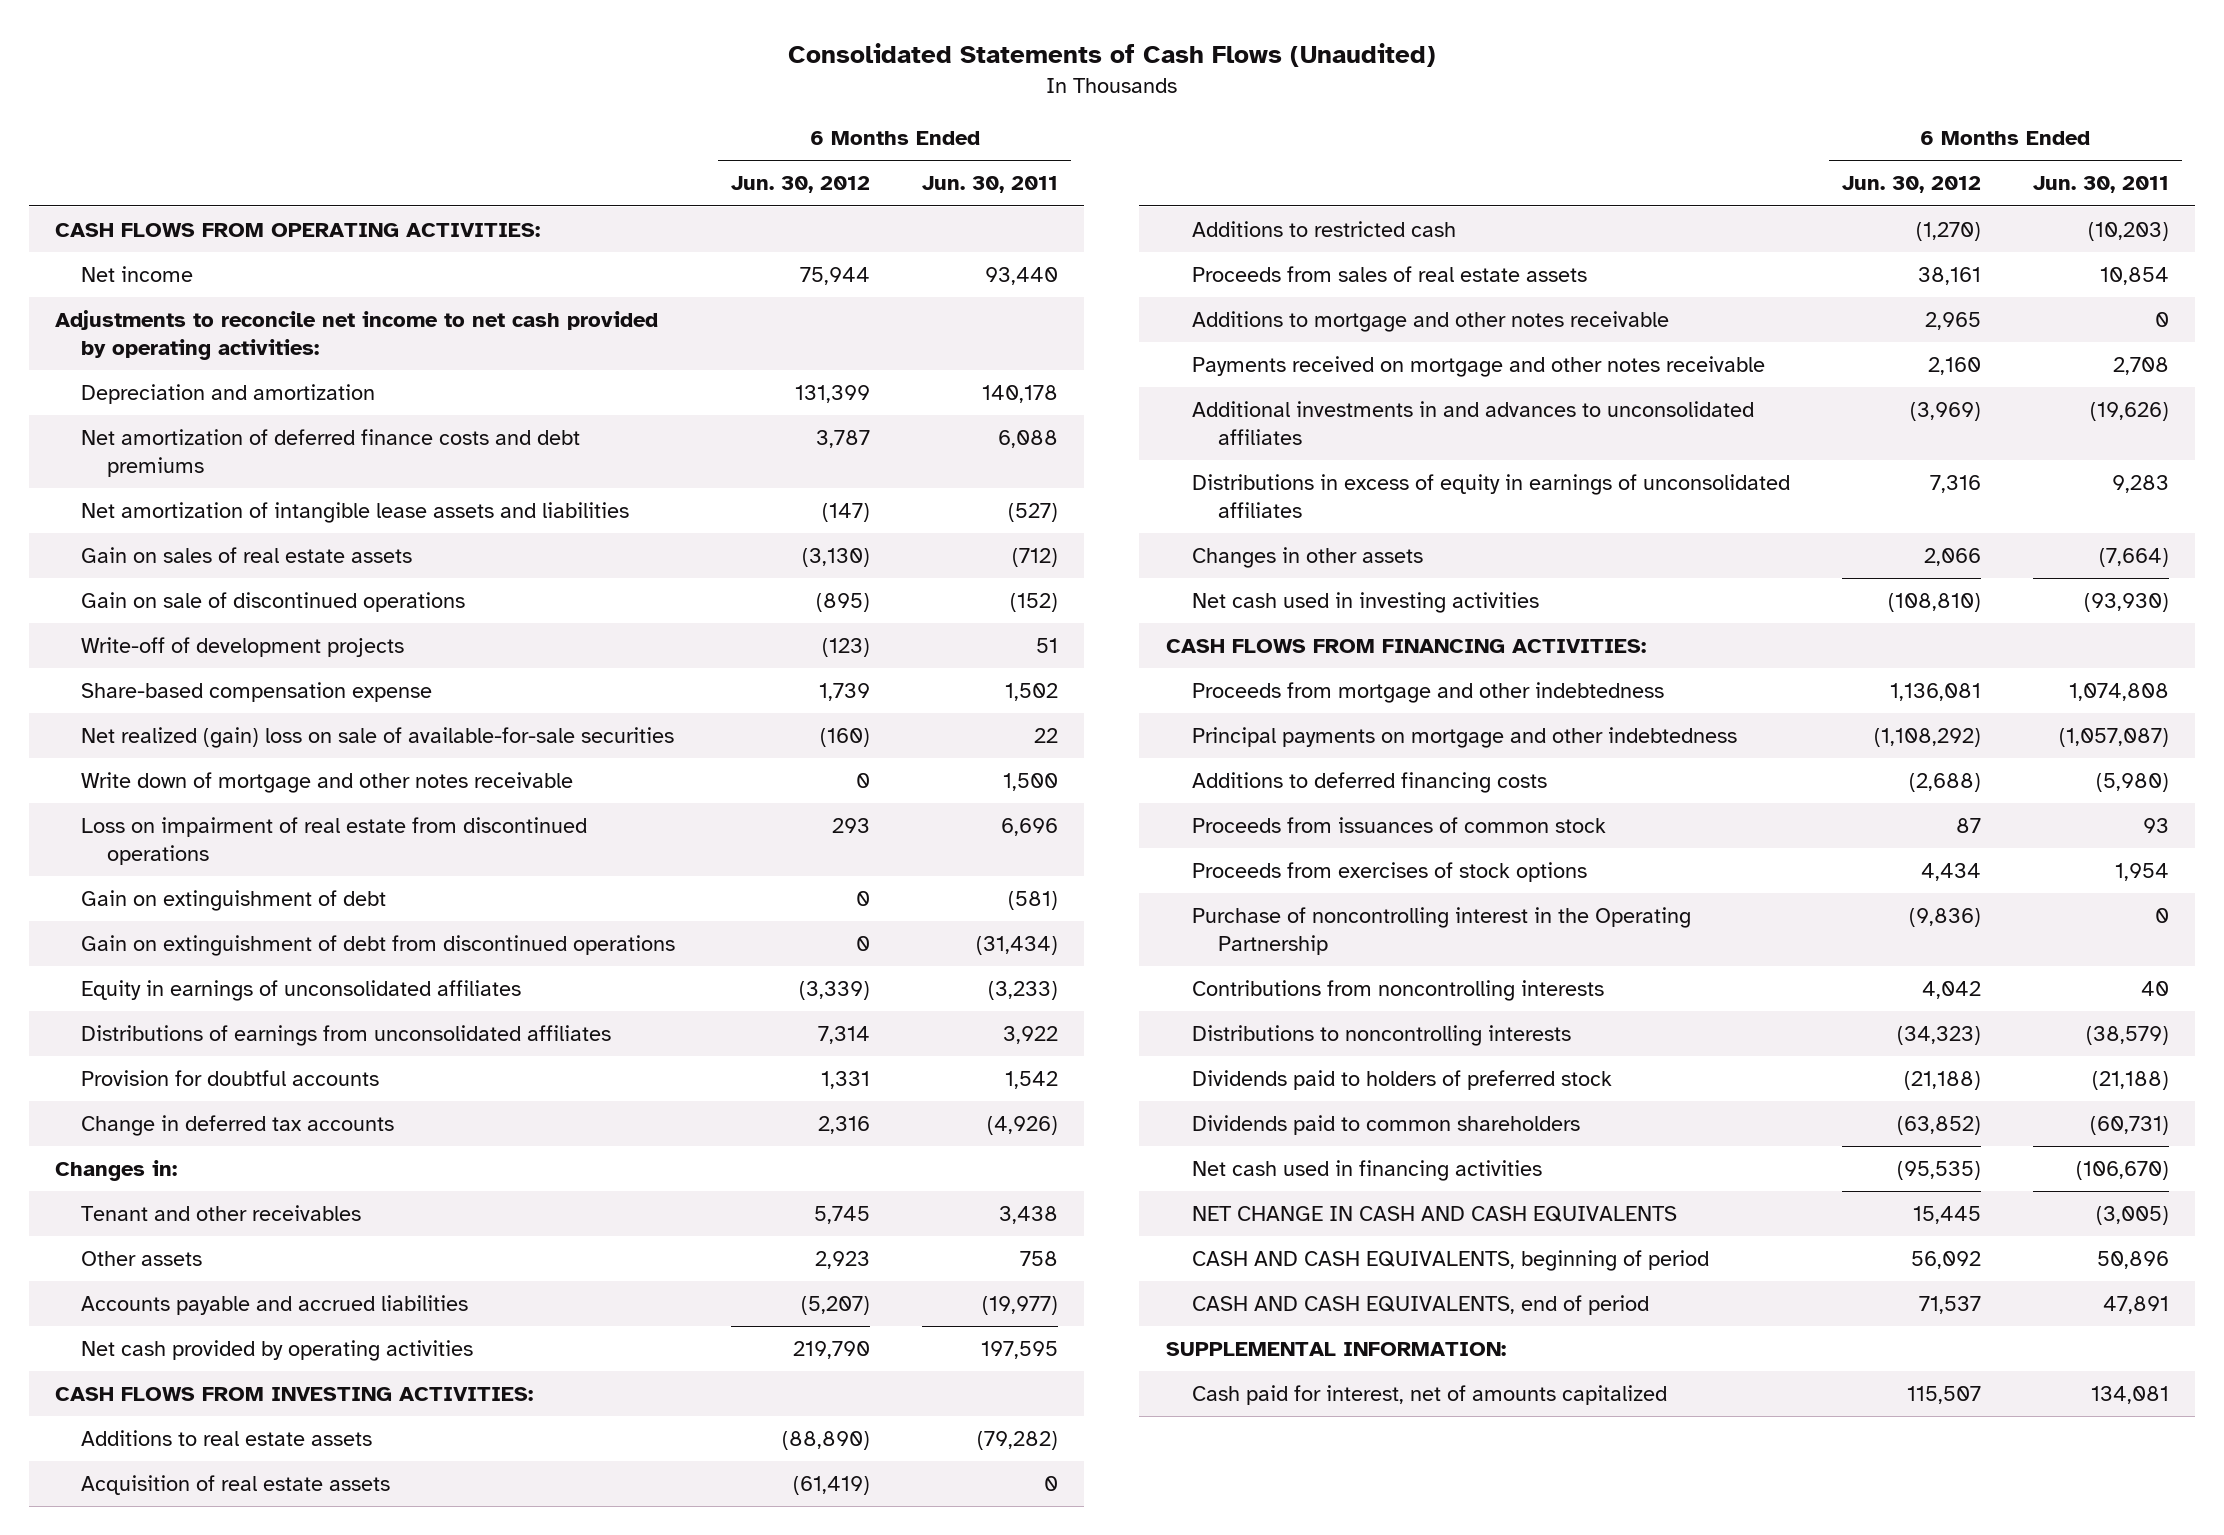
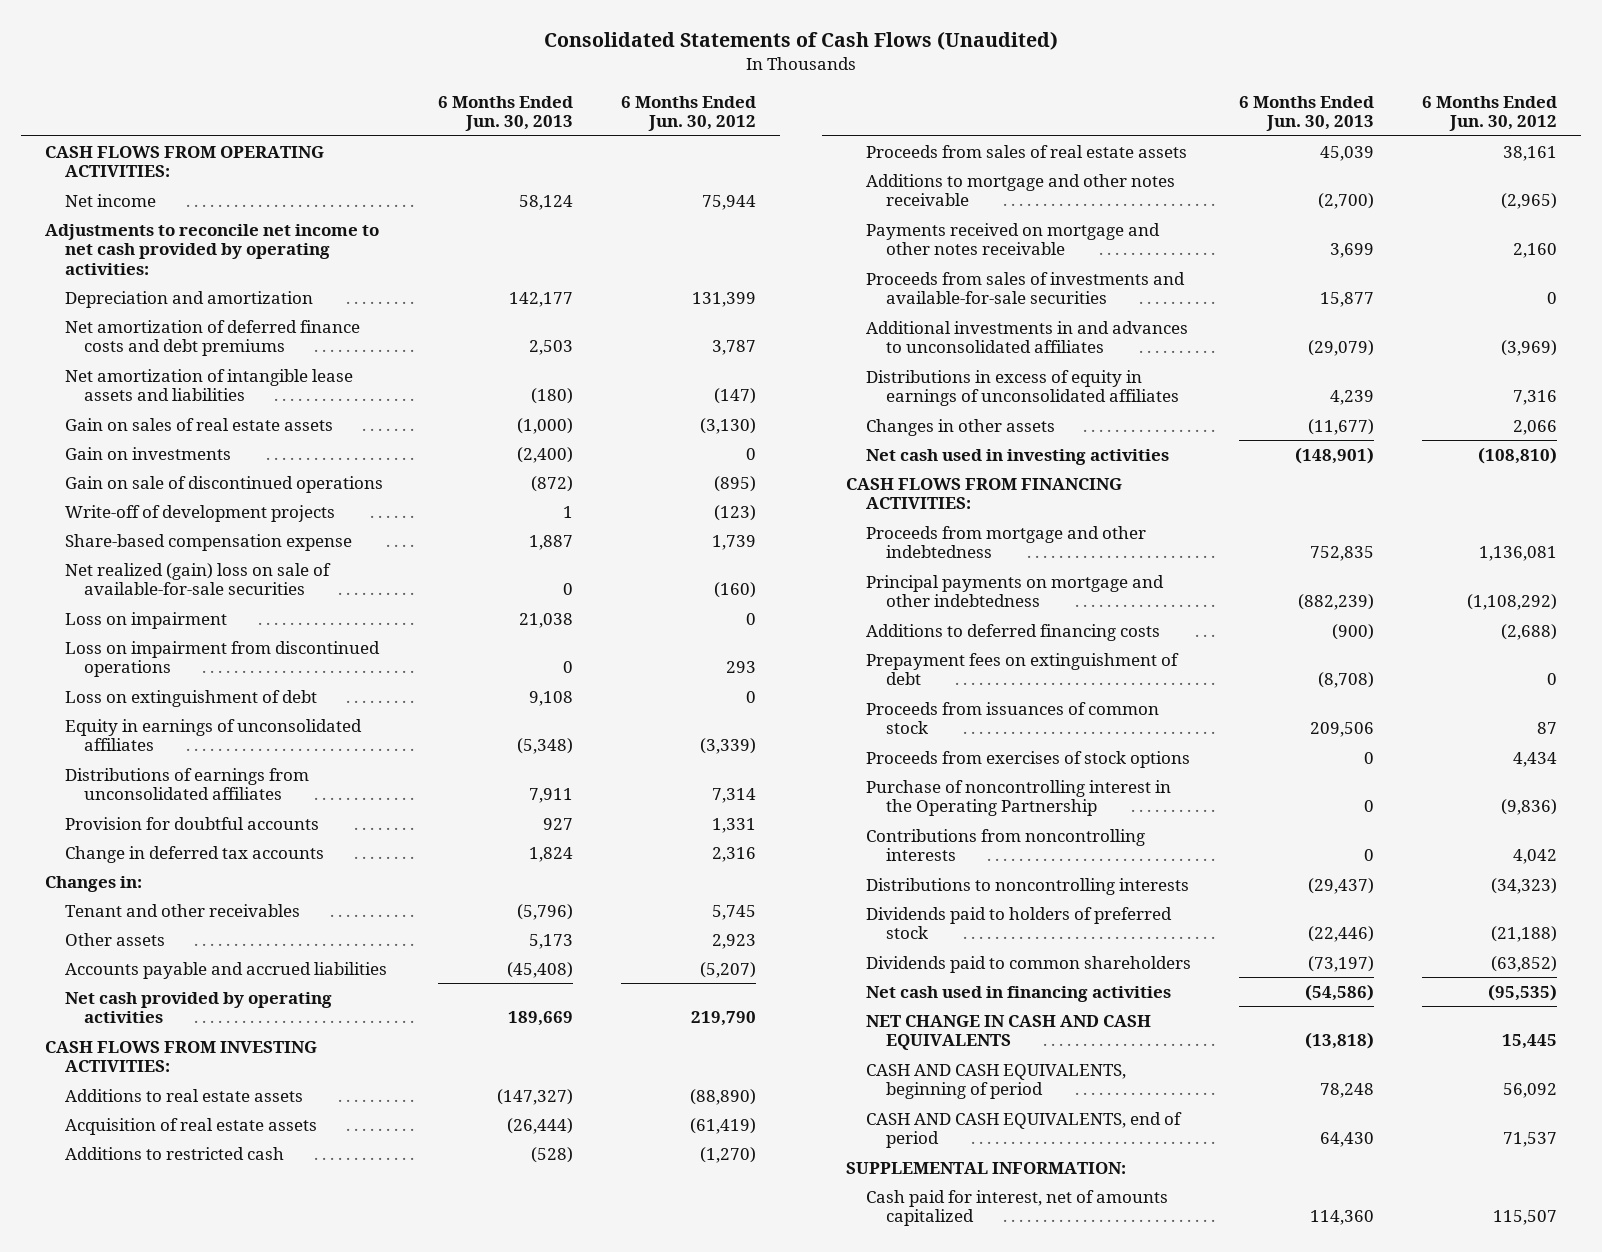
- | 6 Months Ended Jun. 30, 2012 | 6 Months Ended Jun. 30, 2011
+ | 6 Months Ended Jun. 30, 2013 | 6 Months Ended Jun. 30, 2012
+ Gain on investments | (2,400) | 0
- Write down of mortgage and other notes receivable | 0 | 1,500
- Loss on impairment of real estate from discontinued operations | 293 | 6,696
- Gain on extinguishment of debt | 0 | (581)
- Gain on extinguishment of debt from discontinued operations | 0 | (31,434)
+ Loss on impairment | 21,038 | 0
+ Loss on impairment from discontinued operations | 0 | 293
+ Loss on extinguishment of debt | 9,108 | 0
- Additions to mortgage and other notes receivable | 2,965 | 0
+ Additions to mortgage and other notes receivable | (2,700) | (2,965)
+ Proceeds from sales of investments and available-for-sale securities | 15,877 | 0
+ Prepayment fees on extinguishment of debt | (8,708) | 0

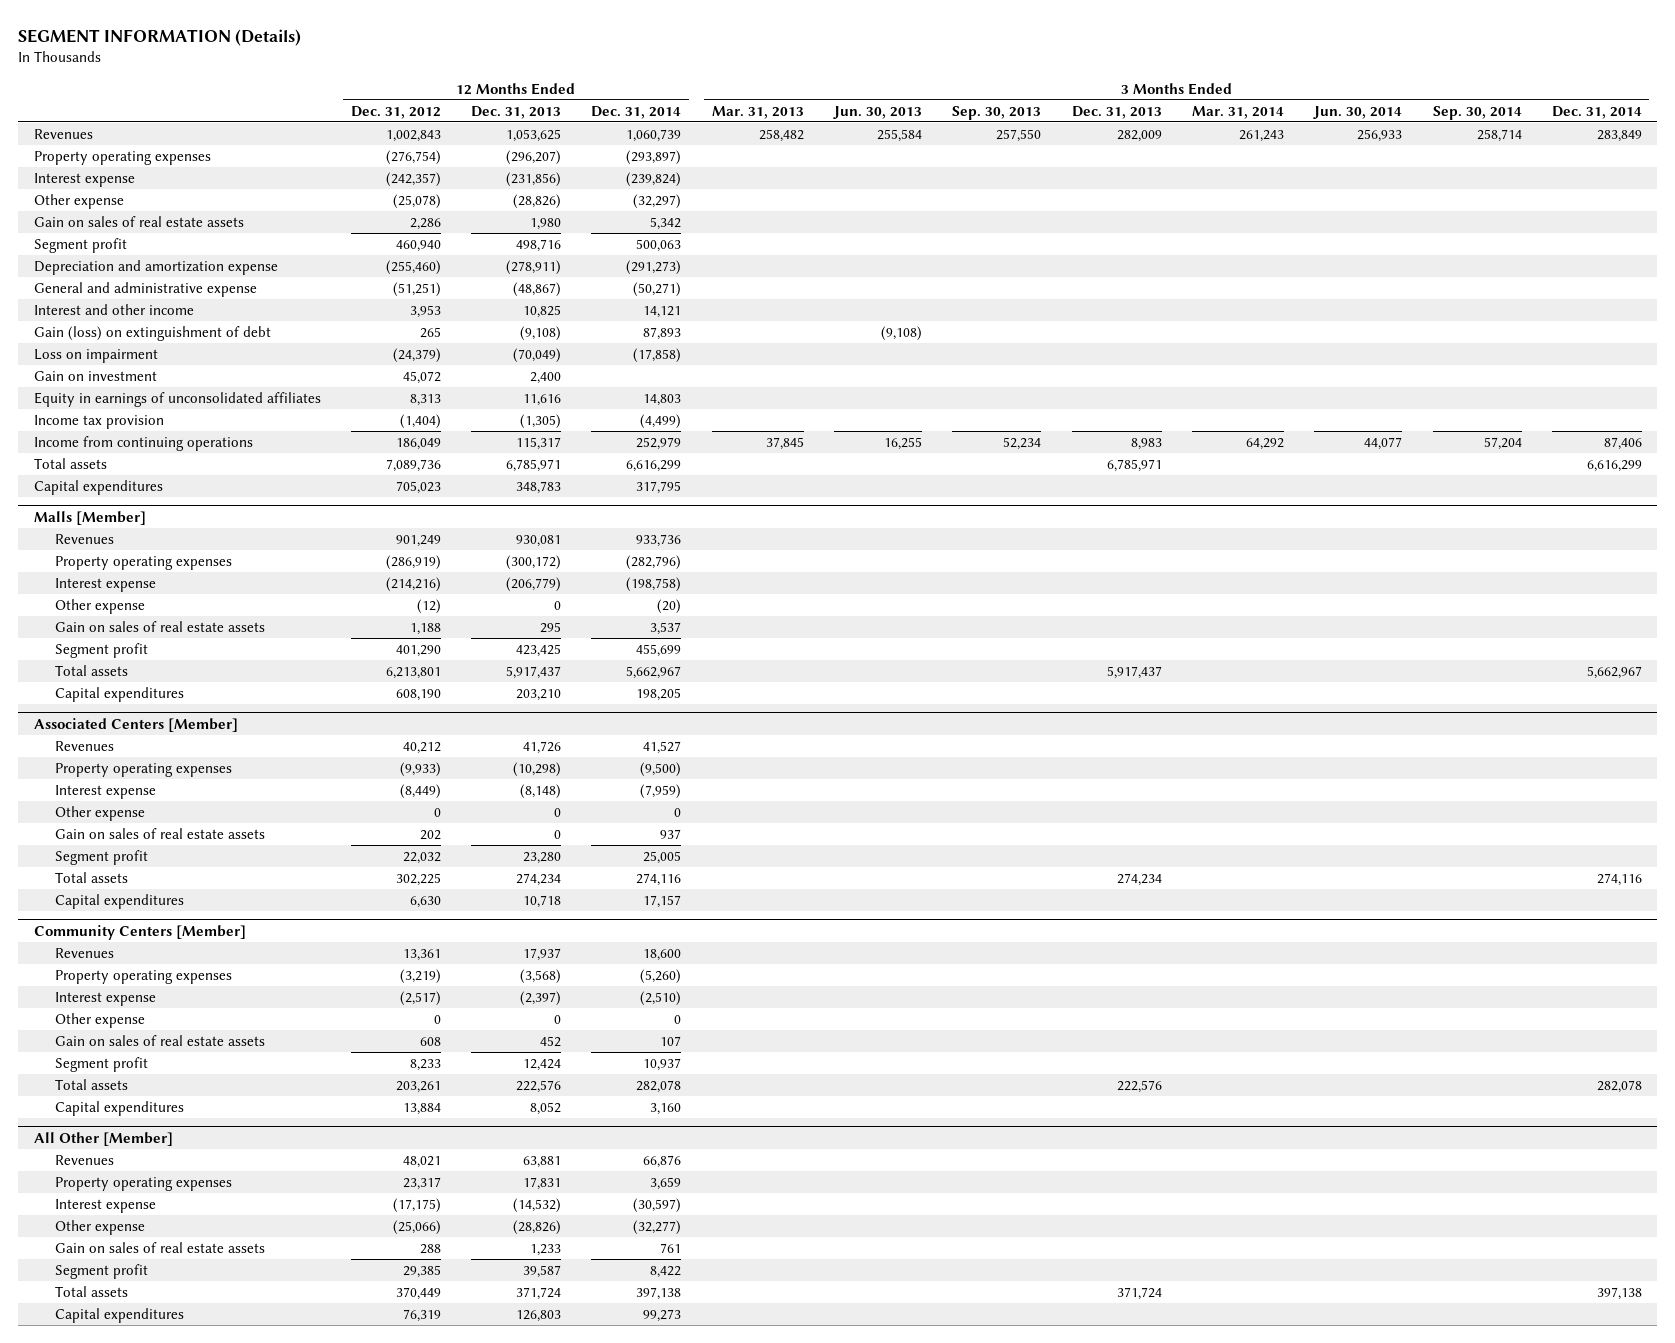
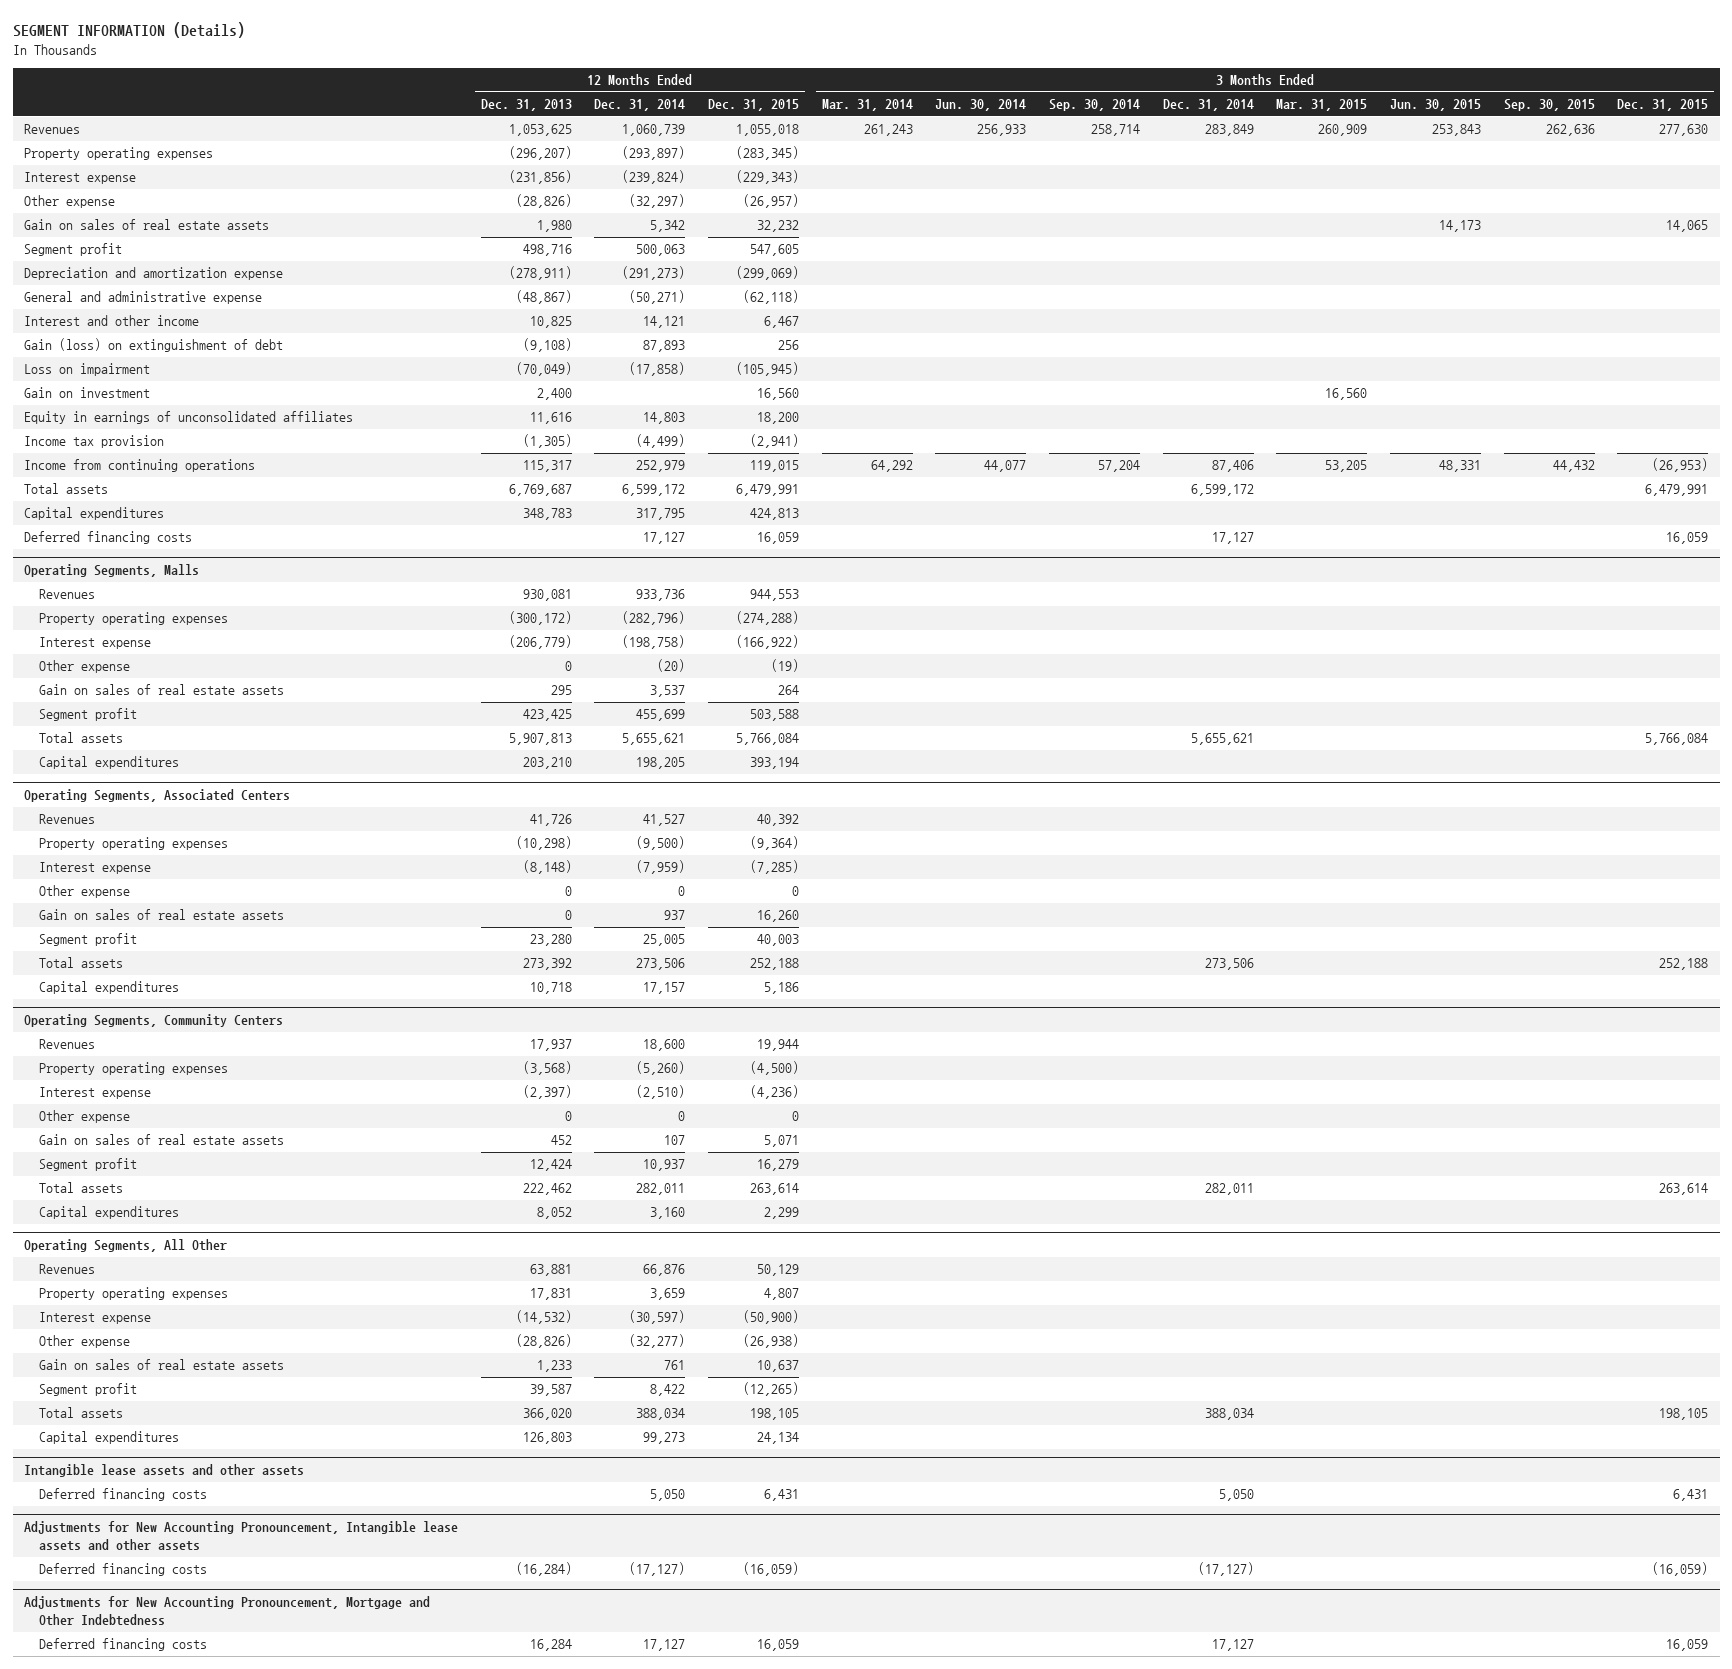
- | 12 Months Ended Dec. 31, 2012 | 12 Months Ended Dec. 31, 2013 | 12 Months Ended Dec. 31, 2014 | 3 Months Ended Mar. 31, 2013 | 3 Months Ended Jun. 30, 2013 | 3 Months Ended Sep. 30, 2013 | 3 Months Ended Dec. 31, 2013 | 3 Months Ended Mar. 31, 2014 | 3 Months Ended Jun. 30, 2014 | 3 Months Ended Sep. 30, 2014 | 3 Months Ended Dec. 31, 2014
+ | 12 Months Ended Dec. 31, 2013 | 12 Months Ended Dec. 31, 2014 | 12 Months Ended Dec. 31, 2015 | 3 Months Ended Mar. 31, 2014 | 3 Months Ended Jun. 30, 2014 | 3 Months Ended Sep. 30, 2014 | 3 Months Ended Dec. 31, 2014 | 3 Months Ended Mar. 31, 2015 | 3 Months Ended Jun. 30, 2015 | 3 Months Ended Sep. 30, 2015 | 3 Months Ended Dec. 31, 2015
- Total assets | 7,089,736 | 6,785,971 | 6,616,299 | | | | 6,785,971 | | | | 6,616,299
+ Total assets | 6,769,687 | 6,599,172 | 6,479,991 | | | | 6,599,172 | | | | 6,479,991
- Malls [Member]
+ Deferred financing costs | | 17,127 | 16,059 | | | | 17,127 | | | | 16,059
+ Operating Segments, Malls
- Total assets | 6,213,801 | 5,917,437 | 5,662,967 | | | | 5,917,437 | | | | 5,662,967
+ Total assets | 5,907,813 | 5,655,621 | 5,766,084 | | | | 5,655,621 | | | | 5,766,084
- Associated Centers [Member]
+ Operating Segments, Associated Centers
- Total assets | 302,225 | 274,234 | 274,116 | | | | 274,234 | | | | 274,116
+ Total assets | 273,392 | 273,506 | 252,188 | | | | 273,506 | | | | 252,188
- Community Centers [Member]
+ Operating Segments, Community Centers
- Total assets | 203,261 | 222,576 | 282,078 | | | | 222,576 | | | | 282,078
+ Total assets | 222,462 | 282,011 | 263,614 | | | | 282,011 | | | | 263,614
- All Other [Member]
+ Operating Segments, All Other
- Total assets | 370,449 | 371,724 | 397,138 | | | | 371,724 | | | | 397,138
+ Total assets | 366,020 | 388,034 | 198,105 | | | | 388,034 | | | | 198,105
+ Intangible lease assets and other assets
+ Deferred financing costs | | 5,050 | 6,431 | | | | 5,050 | | | | 6,431
+ Adjustments for New Accounting Pronouncement, Intangible lease assets and other assets
+ Deferred financing costs | (16,284) | (17,127) | (16,059) | | | | (17,127) | | | | (16,059)
+ Adjustments for New Accounting Pronouncement, Mortgage and Other Indebtedness
+ Deferred financing costs | 16,284 | 17,127 | 16,059 | | | | 17,127 | | | | 16,059

